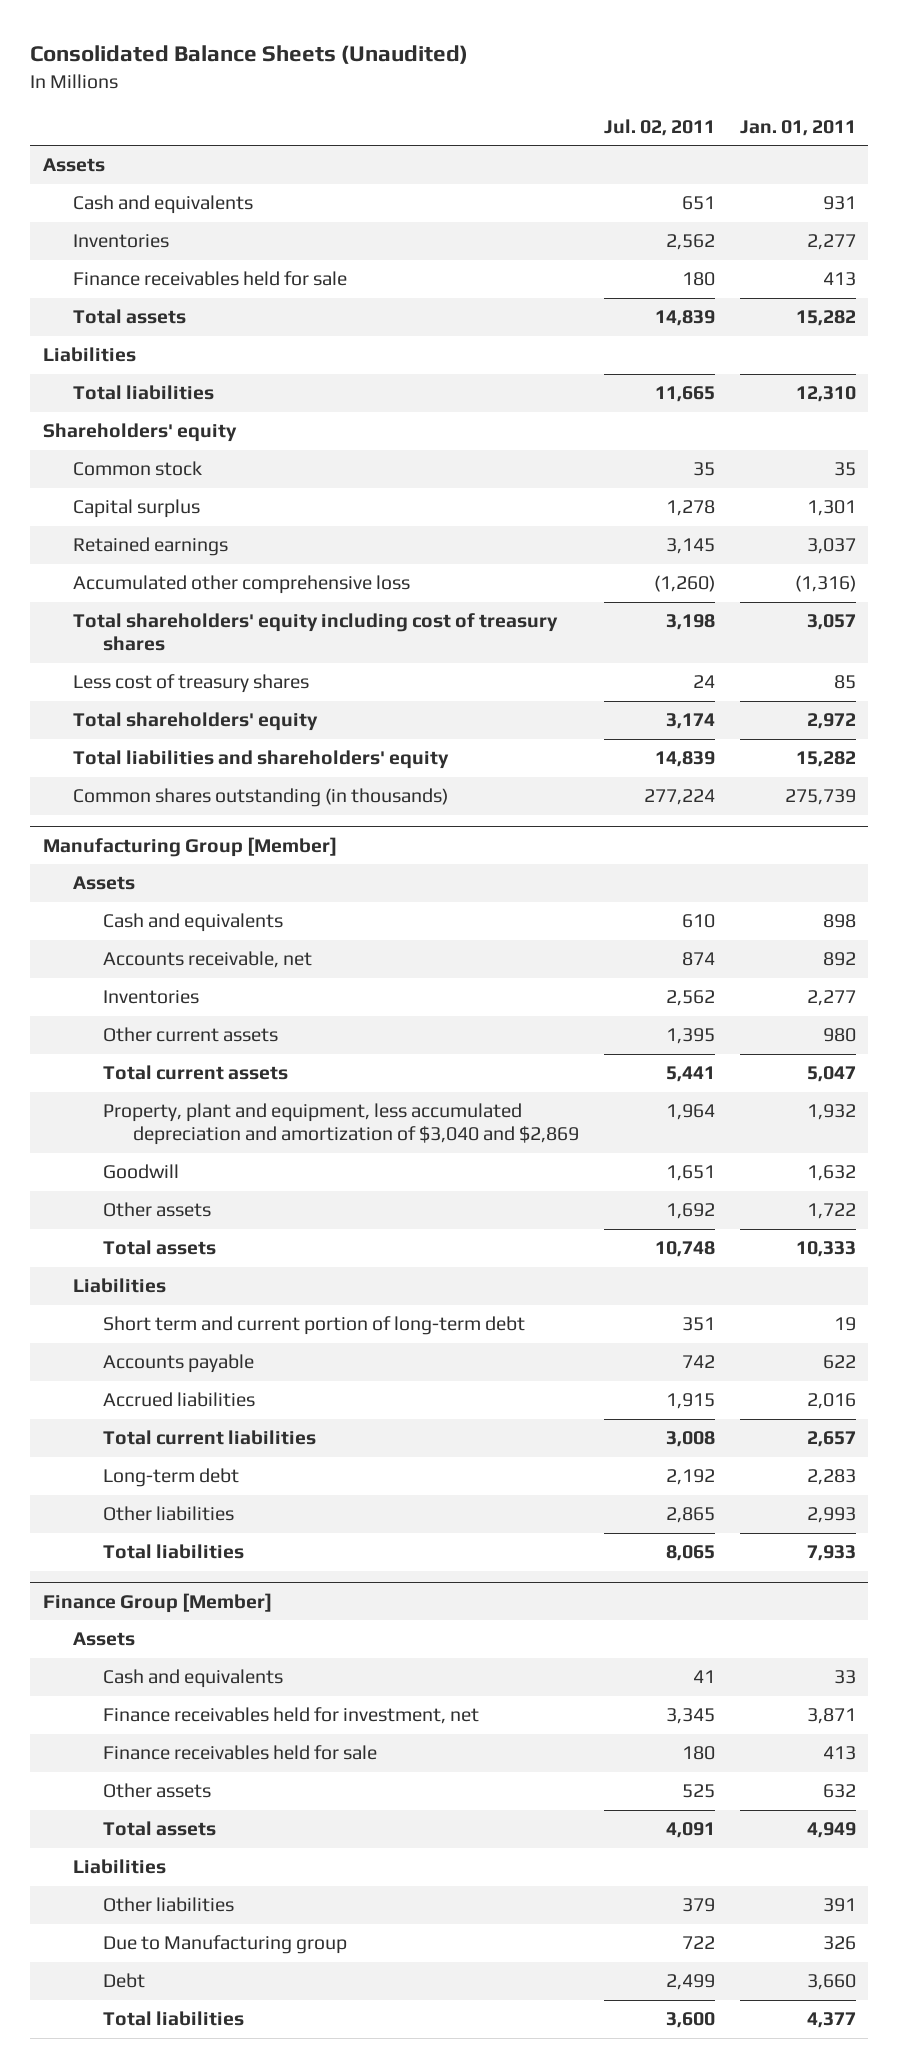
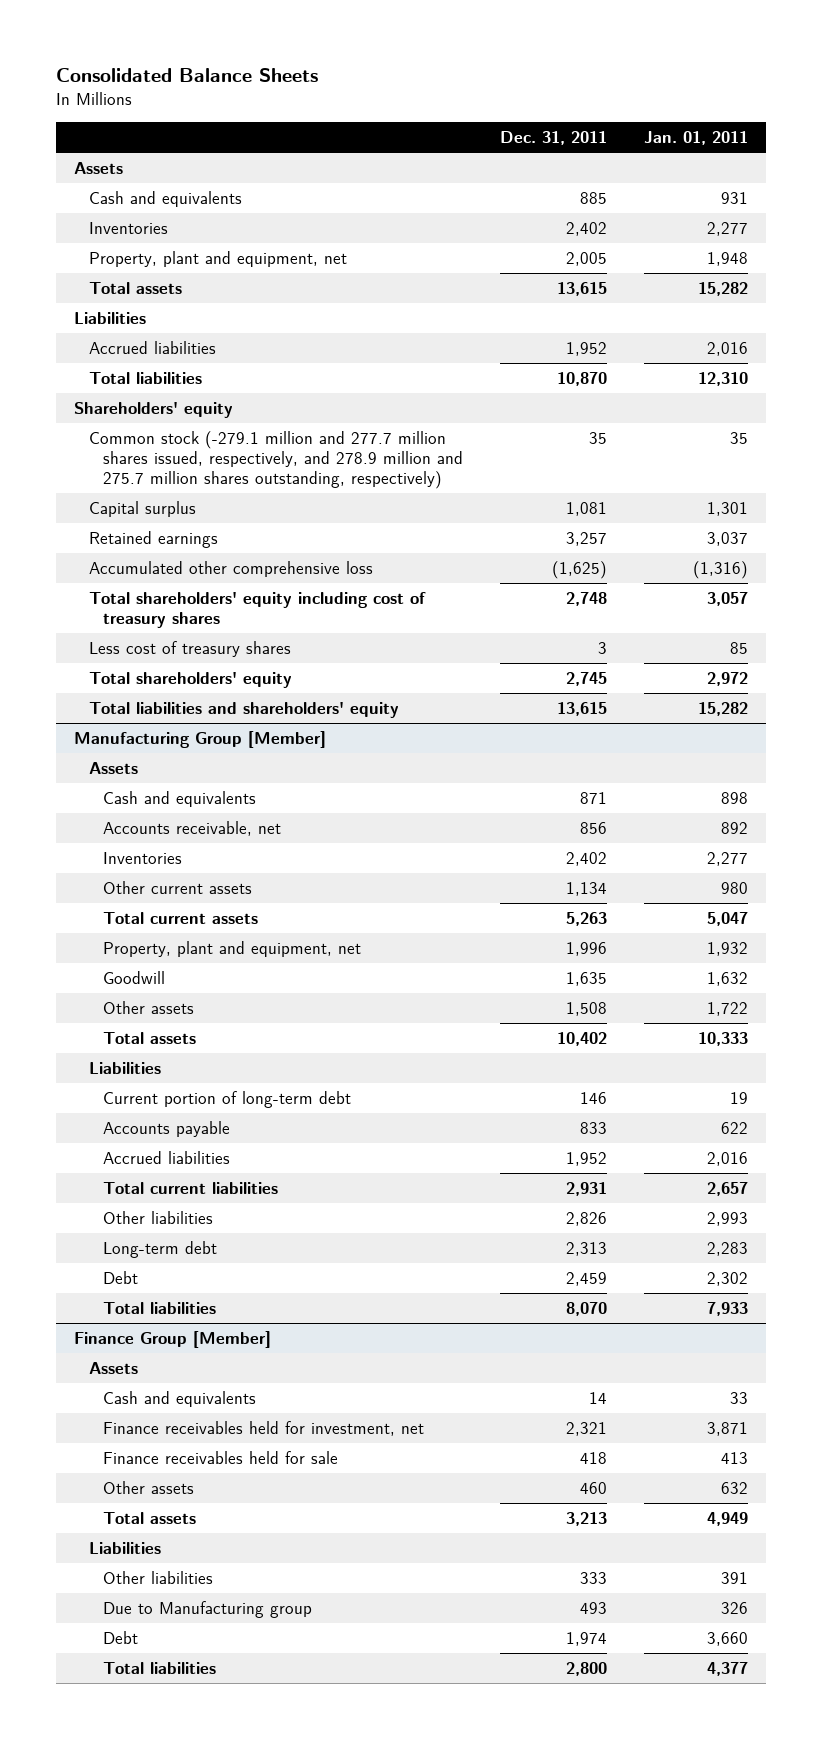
- Consolidated Balance Sheets (Unaudited)
+ Consolidated Balance Sheets
- | Jul. 02, 2011 | Jan. 01, 2011
+ | Dec. 31, 2011 | Jan. 01, 2011
- Finance receivables held for sale | 180 | 413
+ Property, plant and equipment, net | 2,005 | 1,948
+ Accrued liabilities | 1,952 | 2,016
- Common stock | 35 | 35
+ Common stock (-279.1 million and 277.7 million shares issued, respectively, and 278.9 million and 275.7 million shares outstanding, respectively) | 35 | 35
- Common shares outstanding (in thousands) | 277,224 | 275,739
@ Manufacturing Group [Member]
- Property, plant and equipment, less accumulated depreciation and amortization of $3,040 and $2,869 | 1,964 | 1,932
+ Property, plant and equipment, net | 1,996 | 1,932
- Short term and current portion of long-term debt | 351 | 19
+ Current portion of long-term debt | 146 | 19
moved down: Long-term debt | 2,313 | 2,283
+ Debt | 2,459 | 2,302

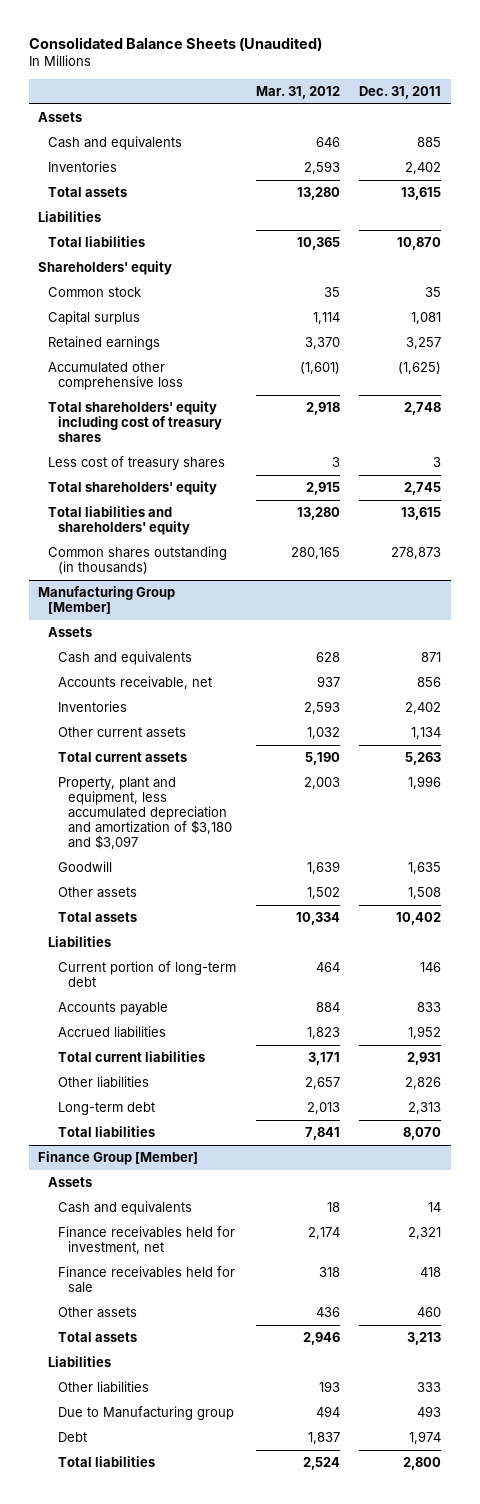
- Consolidated Balance Sheets
+ Consolidated Balance Sheets (Unaudited)
- | Dec. 31, 2011 | Jan. 01, 2011
+ | Mar. 31, 2012 | Dec. 31, 2011
- Property, plant and equipment, net | 2,005 | 1,948
- Accrued liabilities | 1,952 | 2,016
- Common stock (-279.1 million and 277.7 million shares issued, respectively, and 278.9 million and 275.7 million shares outstanding, respectively) | 35 | 35
+ Common stock | 35 | 35
+ Common shares outstanding (in thousands) | 280,165 | 278,873
@ Manufacturing Group [Member]
- Property, plant and equipment, net | 1,996 | 1,932
+ Property, plant and equipment, less accumulated depreciation and amortization of $3,180 and $3,097 | 2,003 | 1,996
- Debt | 2,459 | 2,302

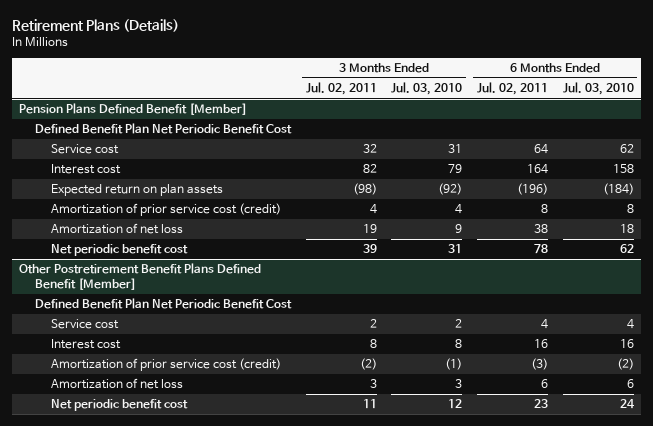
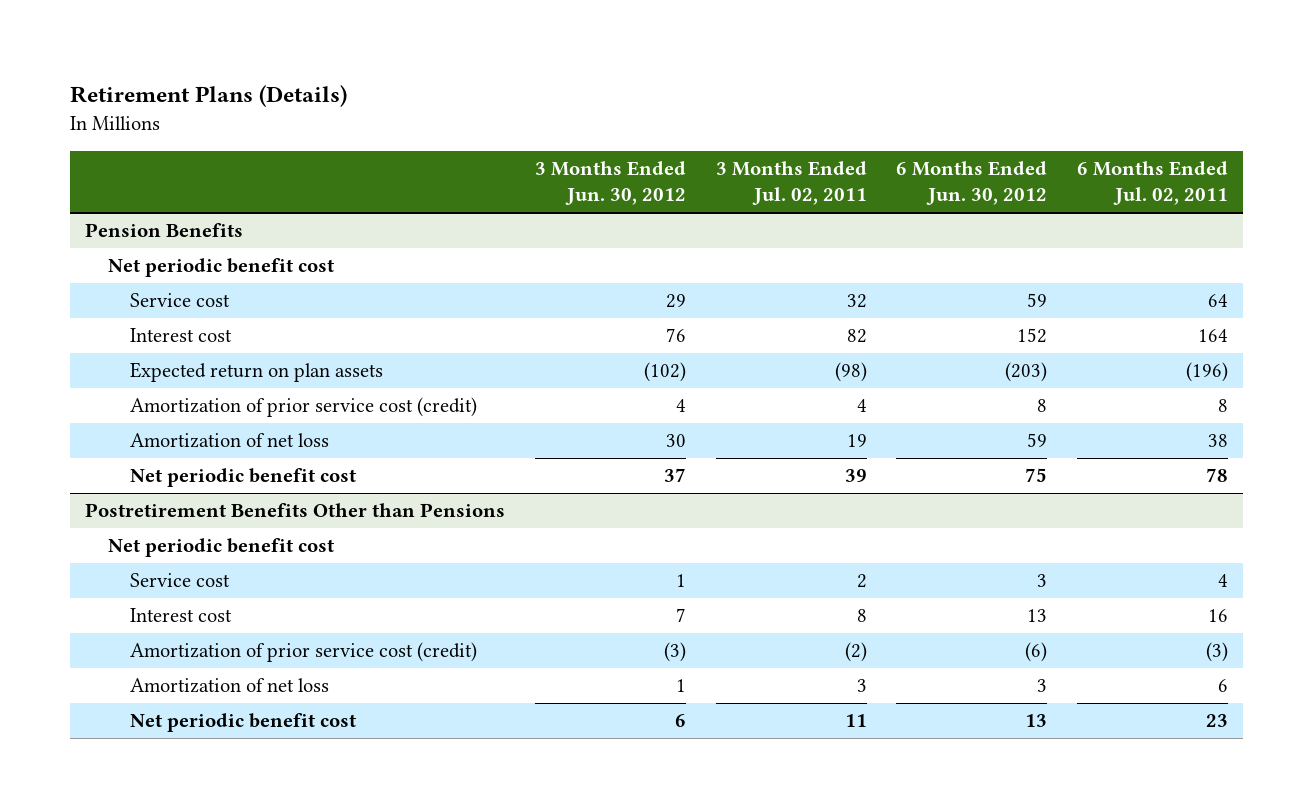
- | 3 Months Ended Jul. 02, 2011 | 3 Months Ended Jul. 03, 2010 | 6 Months Ended Jul. 02, 2011 | 6 Months Ended Jul. 03, 2010
+ | 3 Months Ended Jun. 30, 2012 | 3 Months Ended Jul. 02, 2011 | 6 Months Ended Jun. 30, 2012 | 6 Months Ended Jul. 02, 2011
- Pension Plans Defined Benefit [Member]
- Defined Benefit Plan Net Periodic Benefit Cost
+ Pension Benefits
+ Net periodic benefit cost
- Other Postretirement Benefit Plans Defined Benefit [Member]
- Defined Benefit Plan Net Periodic Benefit Cost
+ Postretirement Benefits Other than Pensions
+ Net periodic benefit cost

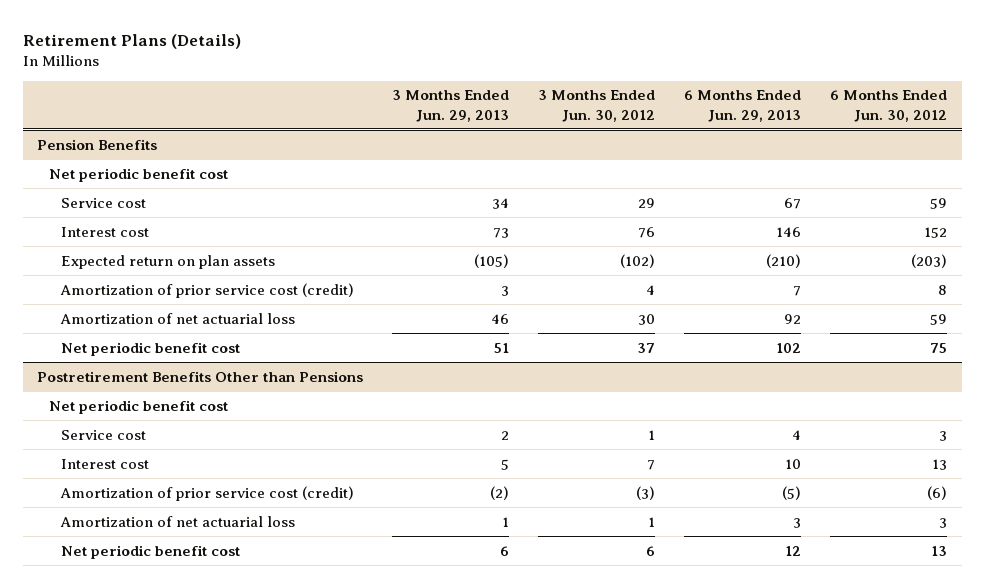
- | 3 Months Ended Jun. 30, 2012 | 3 Months Ended Jul. 02, 2011 | 6 Months Ended Jun. 30, 2012 | 6 Months Ended Jul. 02, 2011
+ | 3 Months Ended Jun. 29, 2013 | 3 Months Ended Jun. 30, 2012 | 6 Months Ended Jun. 29, 2013 | 6 Months Ended Jun. 30, 2012
@ Pension Benefits
- Amortization of net loss | 30 | 19 | 59 | 38
+ Amortization of net actuarial loss | 46 | 30 | 92 | 59
@ Postretirement Benefits Other than Pensions
- Amortization of net loss | 1 | 3 | 3 | 6
+ Amortization of net actuarial loss | 1 | 1 | 3 | 3

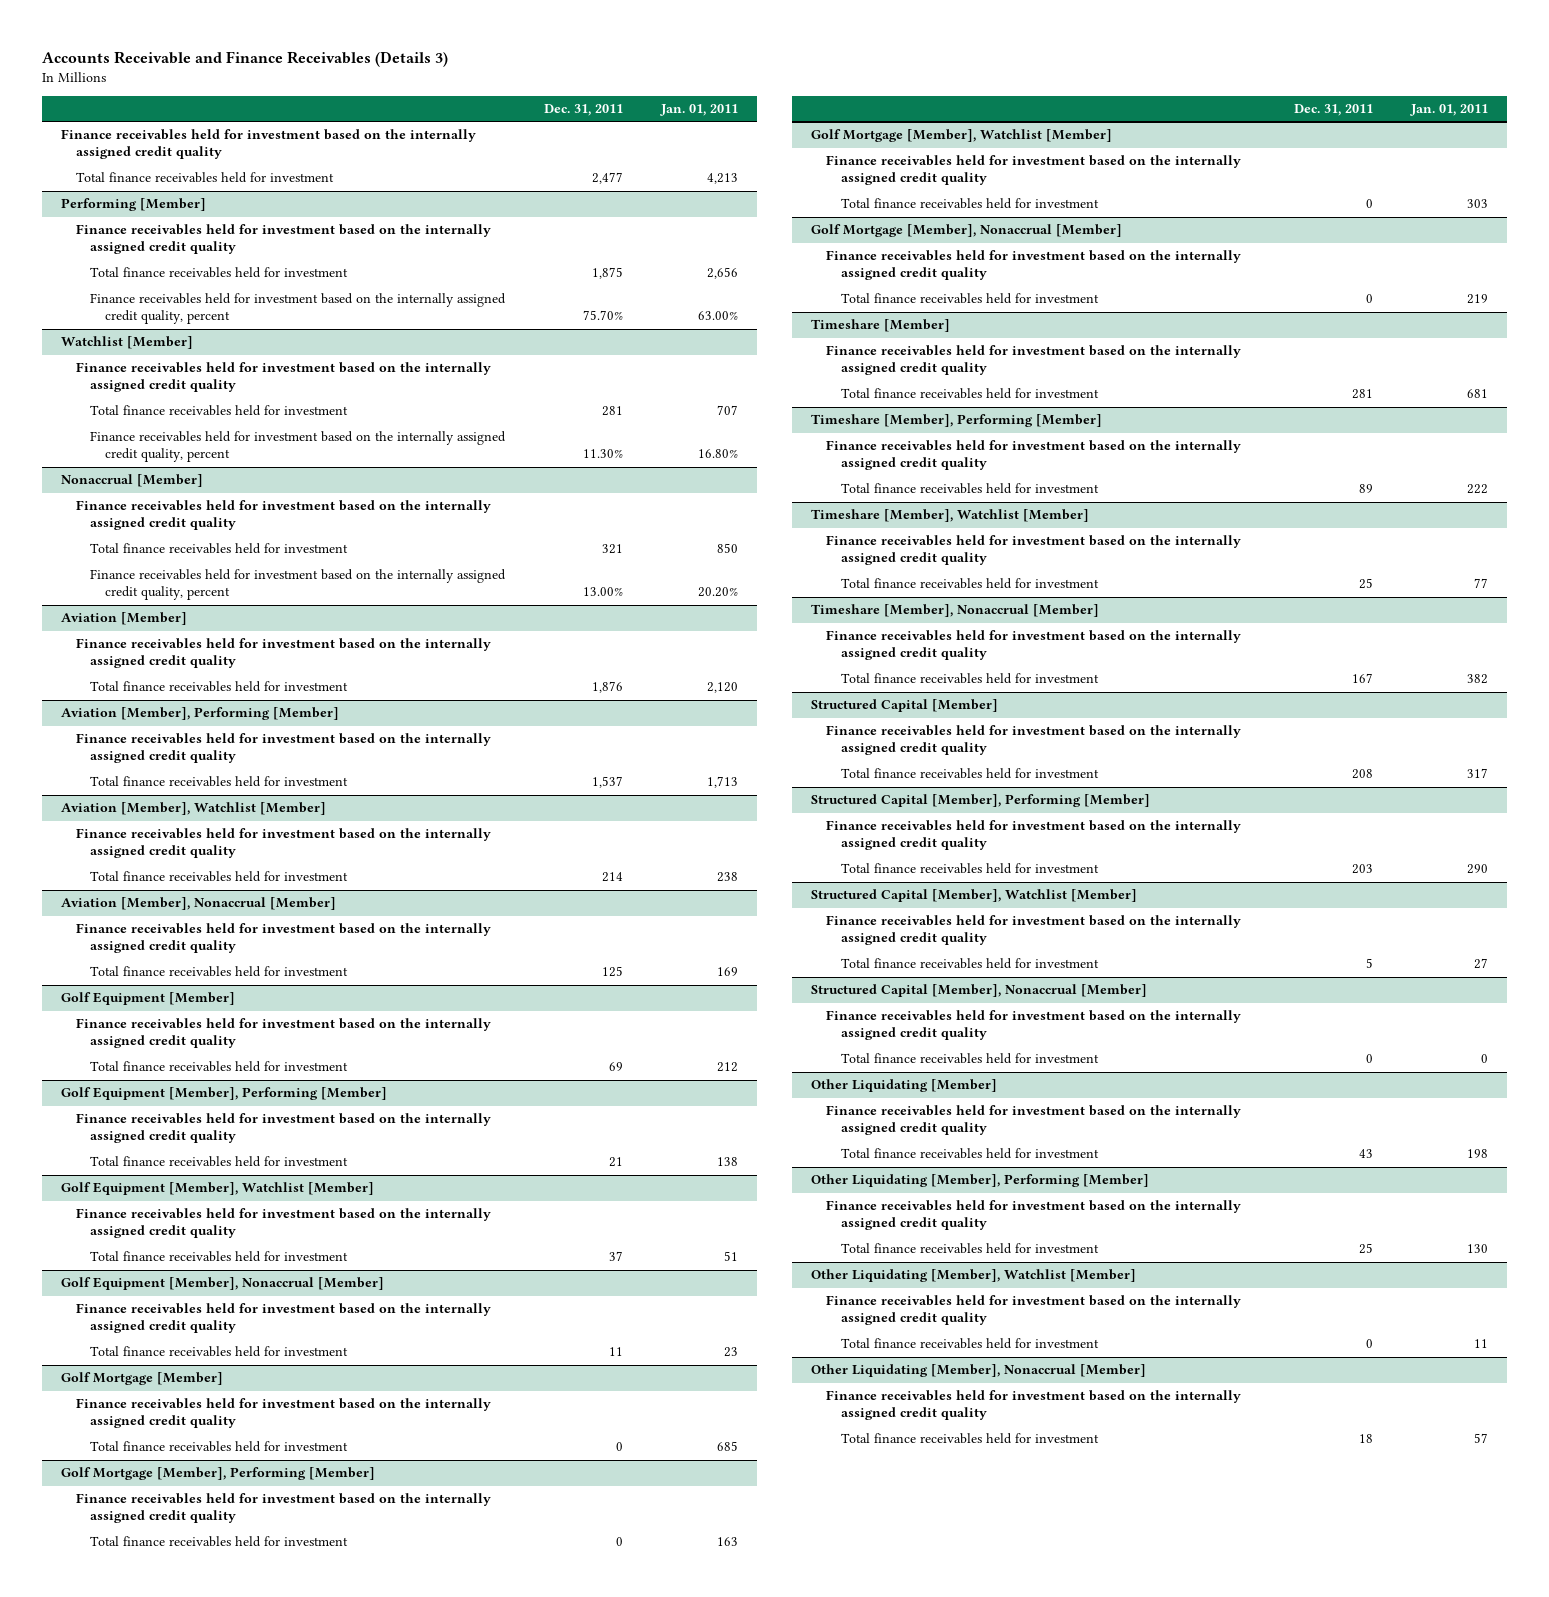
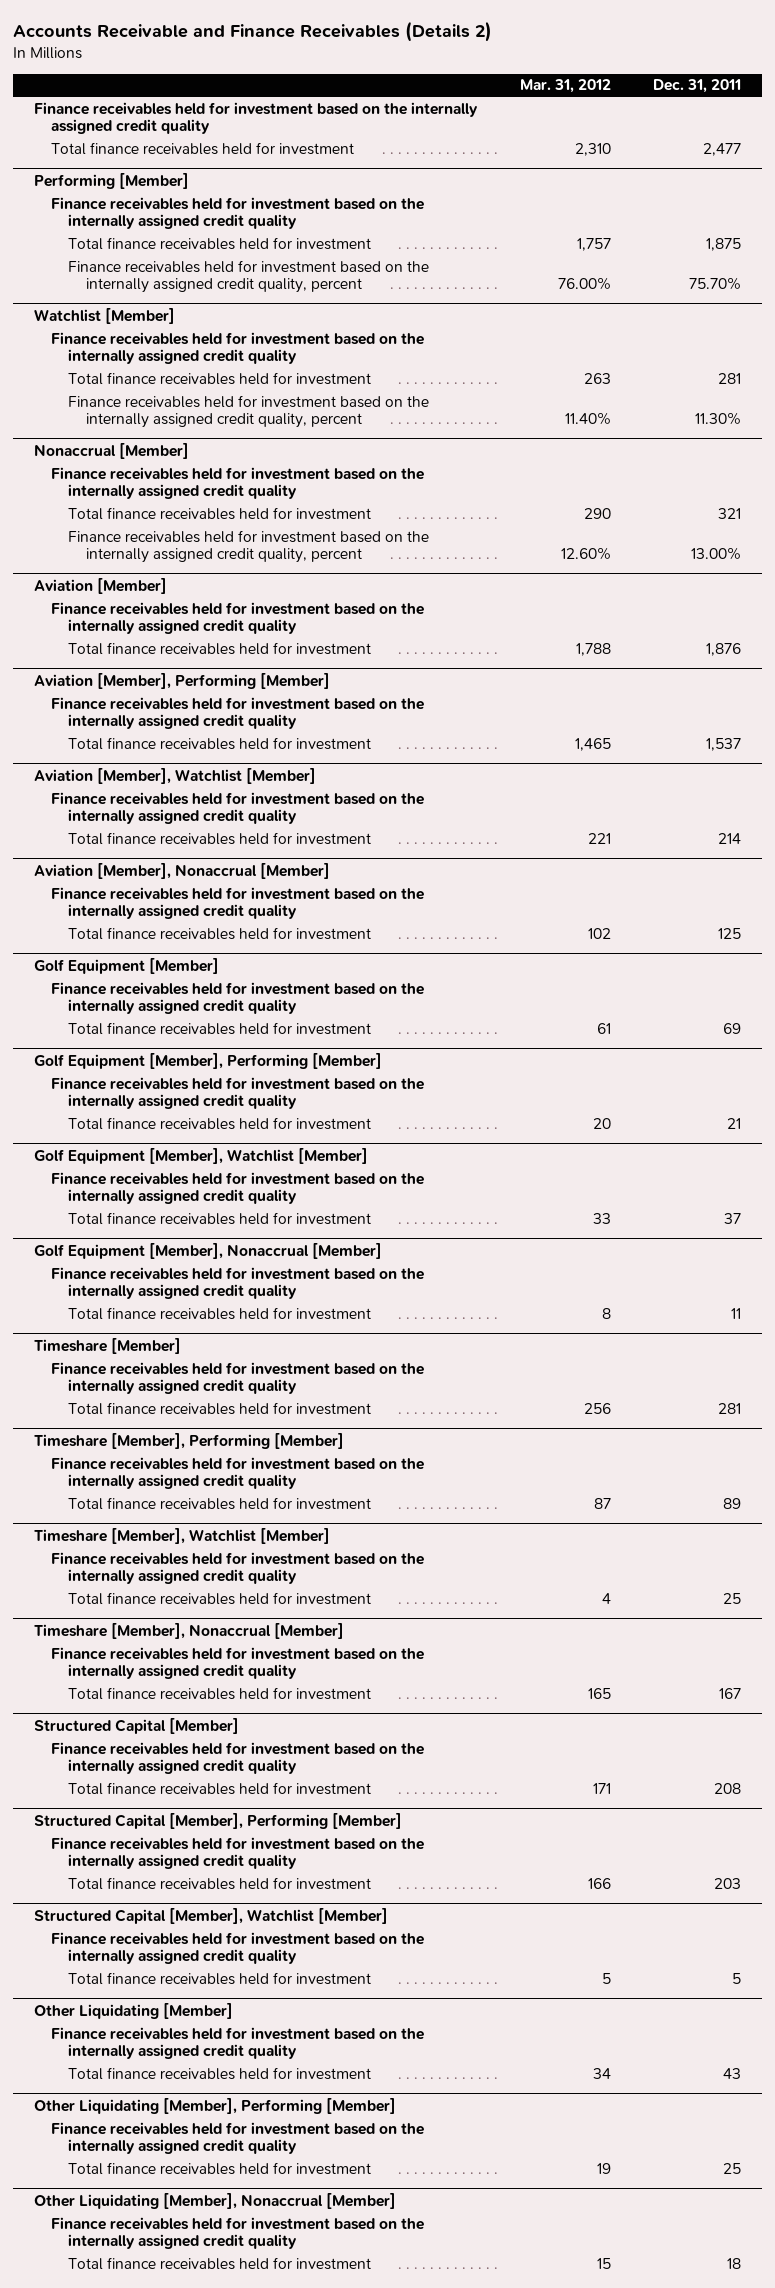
- Accounts Receivable and Finance Receivables (Details 3)
+ Accounts Receivable and Finance Receivables (Details 2)
- | Dec. 31, 2011 | Jan. 01, 2011
+ | Mar. 31, 2012 | Dec. 31, 2011
- Golf Mortgage [Member]
- Finance receivables held for investment based on the internally assigned credit quality
- Total finance receivables held for investment | 0 | 685
- Golf Mortgage [Member], Performing [Member]
- Finance receivables held for investment based on the internally assigned credit quality
- Total finance receivables held for investment | 0 | 163
- Golf Mortgage [Member], Watchlist [Member]
- Finance receivables held for investment based on the internally assigned credit quality
- Total finance receivables held for investment | 0 | 303
- Golf Mortgage [Member], Nonaccrual [Member]
- Finance receivables held for investment based on the internally assigned credit quality
- Total finance receivables held for investment | 0 | 219
- Structured Capital [Member], Nonaccrual [Member]
- Finance receivables held for investment based on the internally assigned credit quality
- Total finance receivables held for investment | 0 | 0
- Other Liquidating [Member], Watchlist [Member]
- Finance receivables held for investment based on the internally assigned credit quality
- Total finance receivables held for investment | 0 | 11

